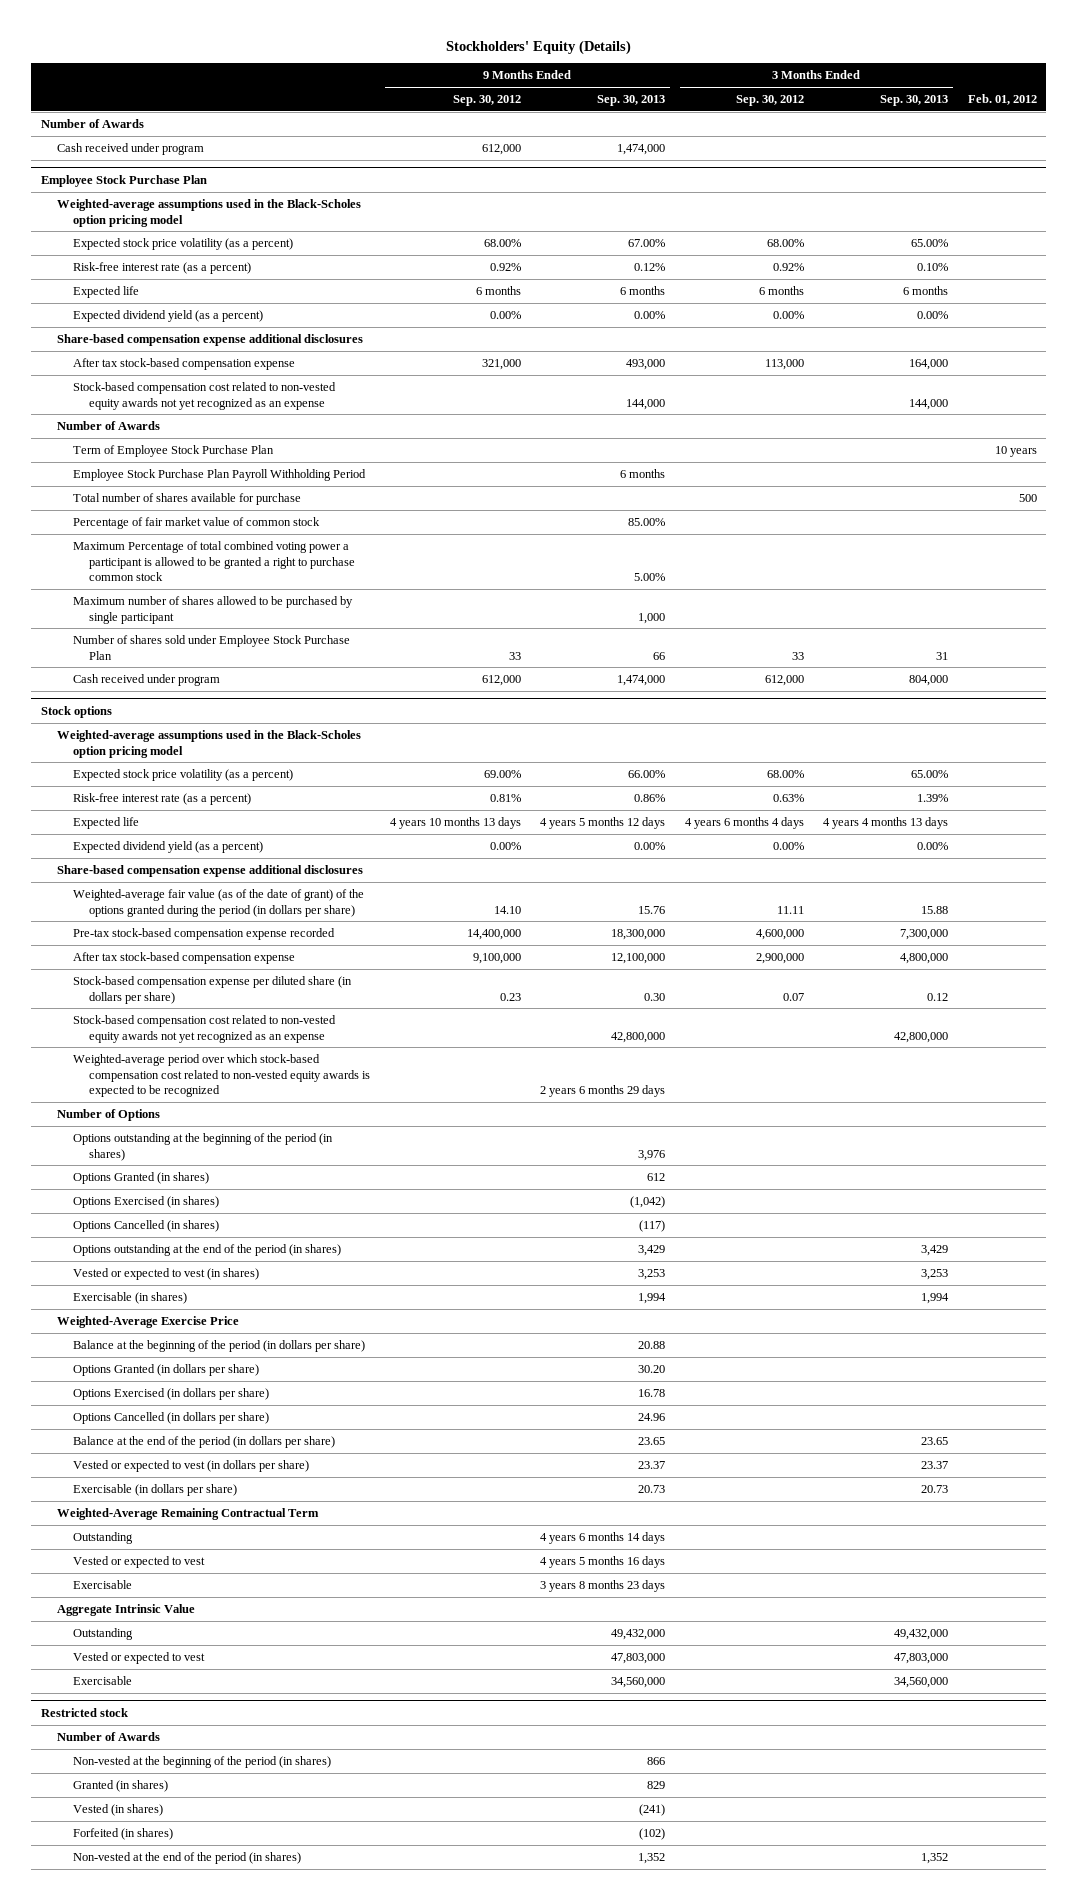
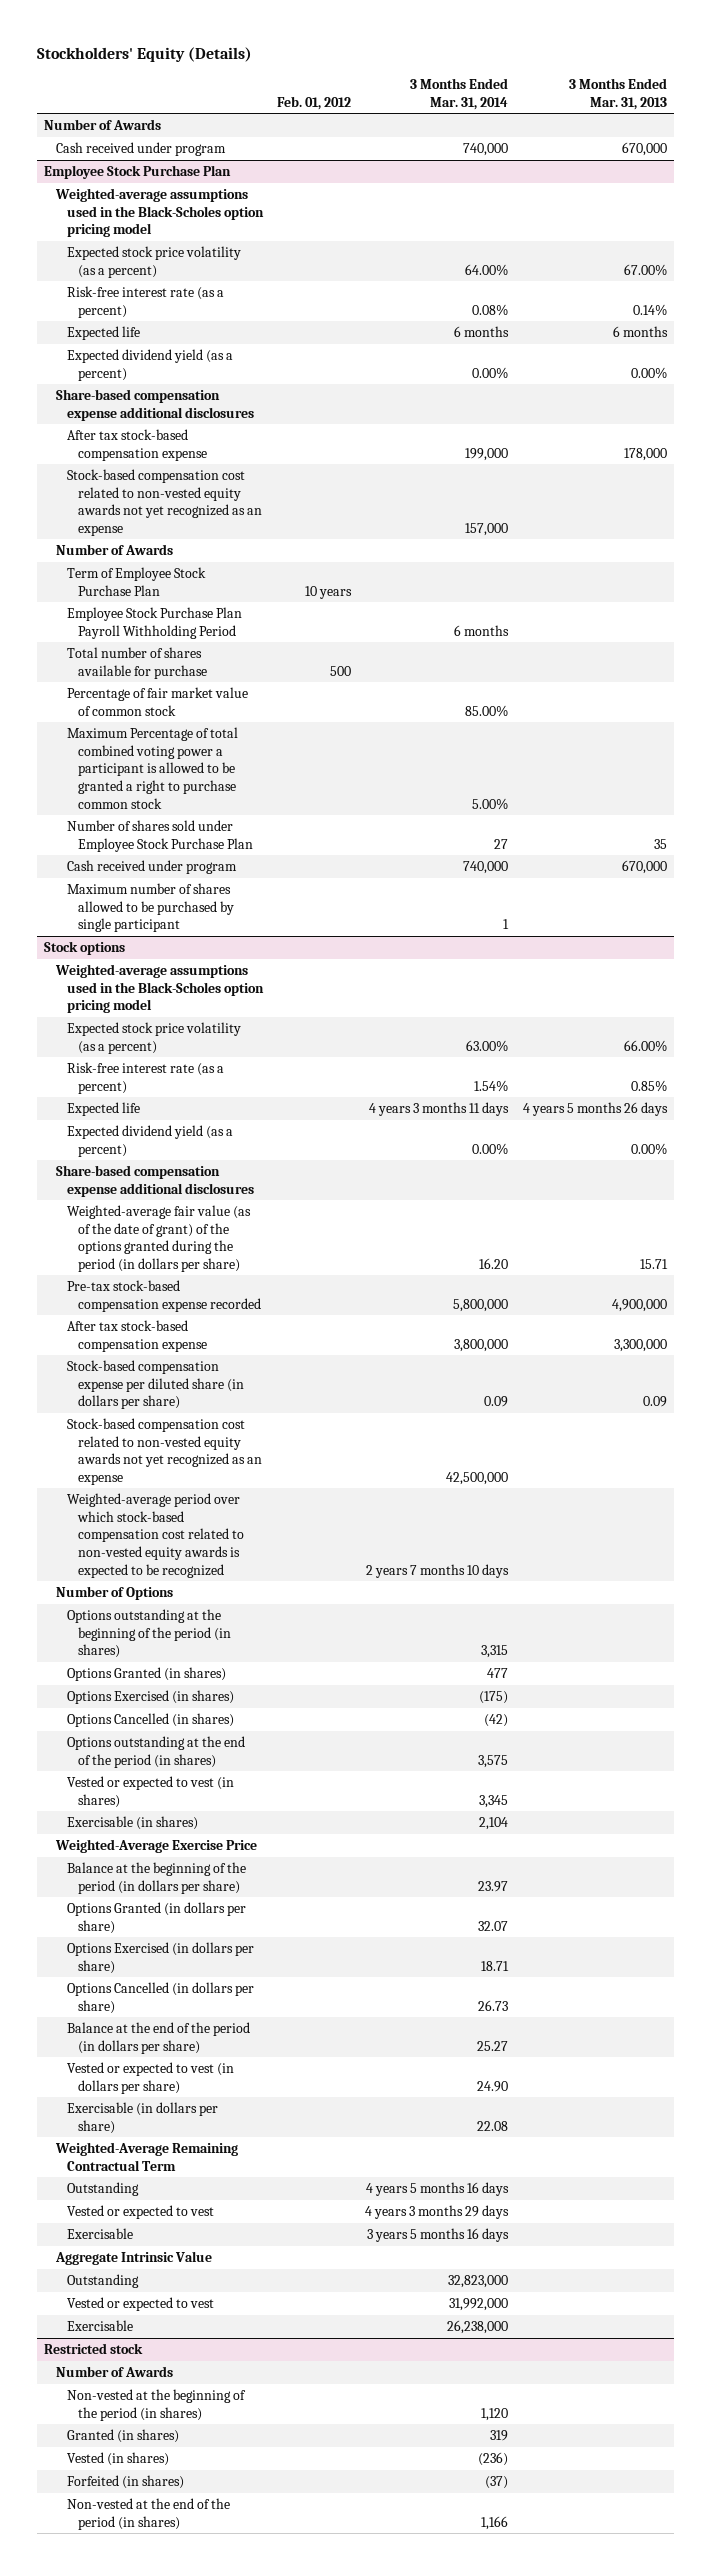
- | 9 Months Ended Sep. 30, 2012 | 9 Months Ended Sep. 30, 2013 | 3 Months Ended Sep. 30, 2012 | 3 Months Ended Sep. 30, 2013 | Feb. 01, 2012
+ | Feb. 01, 2012 | 3 Months Ended Mar. 31, 2014 | 3 Months Ended Mar. 31, 2013
@ Employee Stock Purchase Plan
moved down: Maximum number of shares allowed to be purchased by single participant | | 1 |

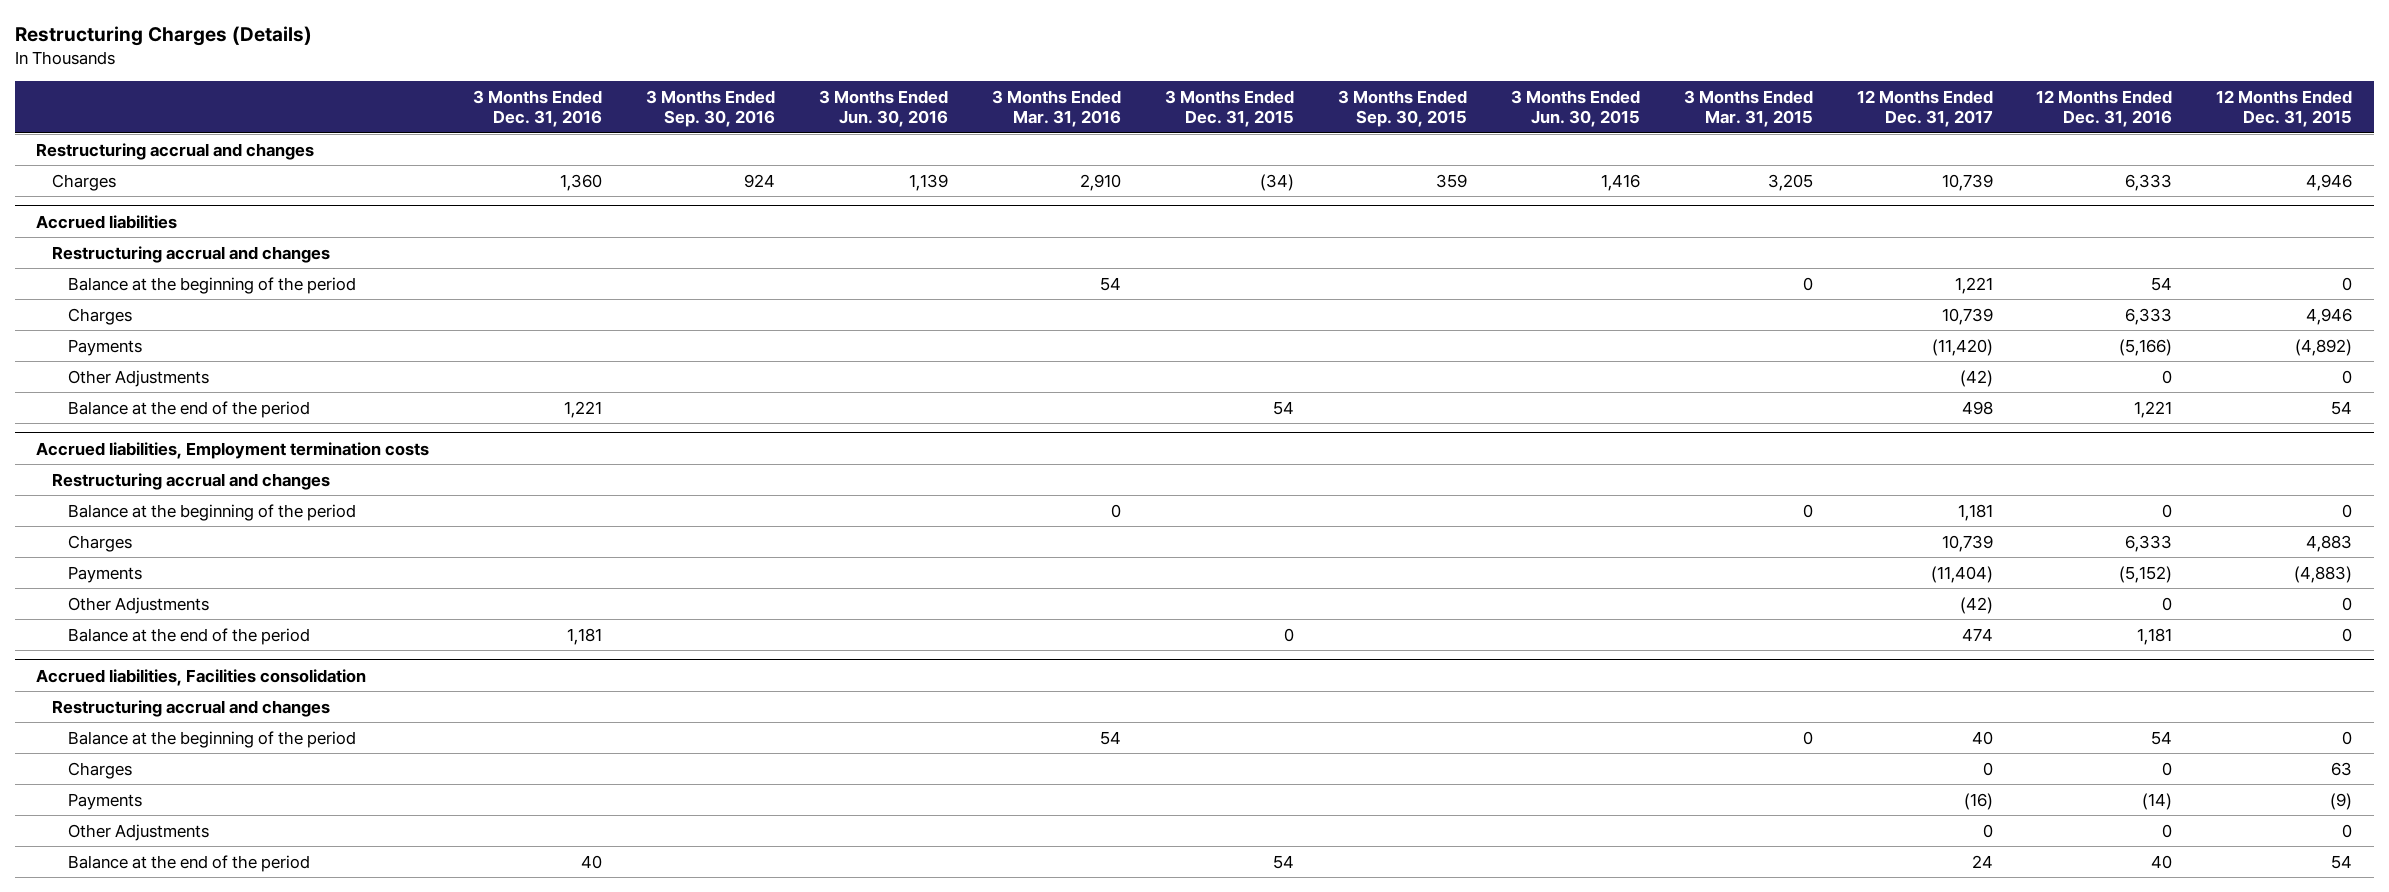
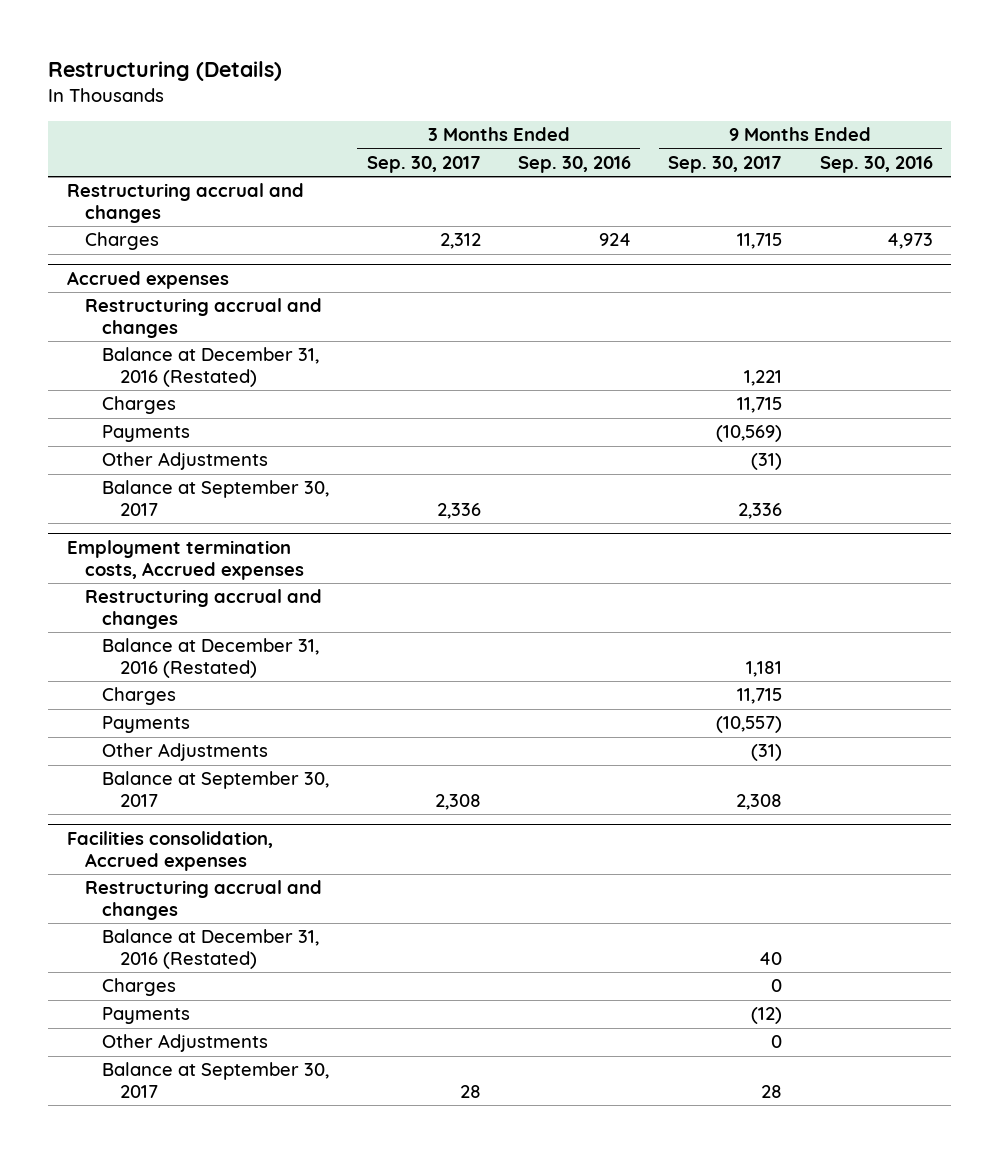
- Restructuring Charges (Details)
+ Restructuring (Details)
- | 3 Months Ended Dec. 31, 2016 | 3 Months Ended Sep. 30, 2016 | 3 Months Ended Jun. 30, 2016 | 3 Months Ended Mar. 31, 2016 | 3 Months Ended Dec. 31, 2015 | 3 Months Ended Sep. 30, 2015 | 3 Months Ended Jun. 30, 2015 | 3 Months Ended Mar. 31, 2015 | 12 Months Ended Dec. 31, 2017 | 12 Months Ended Dec. 31, 2016 | 12 Months Ended Dec. 31, 2015
+ | 3 Months Ended Sep. 30, 2017 | 3 Months Ended Sep. 30, 2016 | 9 Months Ended Sep. 30, 2017 | 9 Months Ended Sep. 30, 2016
- Accrued liabilities
+ Accrued expenses
- Balance at the beginning of the period | | | | 54 | | | | 0 | 1,221 | 54 | 0
+ Balance at December 31, 2016 (Restated) | | | 1,221 |
- Balance at the end of the period | 1,221 | | | | 54 | | | | 498 | 1,221 | 54
- Accrued liabilities, Employment termination costs
+ Balance at September 30, 2017 | 2,336 | | 2,336 |
+ Employment termination costs, Accrued expenses
- Balance at the beginning of the period | | | | 0 | | | | 0 | 1,181 | 0 | 0
+ Balance at December 31, 2016 (Restated) | | | 1,181 |
- Balance at the end of the period | 1,181 | | | | 0 | | | | 474 | 1,181 | 0
- Accrued liabilities, Facilities consolidation
+ Balance at September 30, 2017 | 2,308 | | 2,308 |
+ Facilities consolidation, Accrued expenses
- Balance at the beginning of the period | | | | 54 | | | | 0 | 40 | 54 | 0
+ Balance at December 31, 2016 (Restated) | | | 40 |
- Balance at the end of the period | 40 | | | | 54 | | | | 24 | 40 | 54
+ Balance at September 30, 2017 | 28 | | 28 |

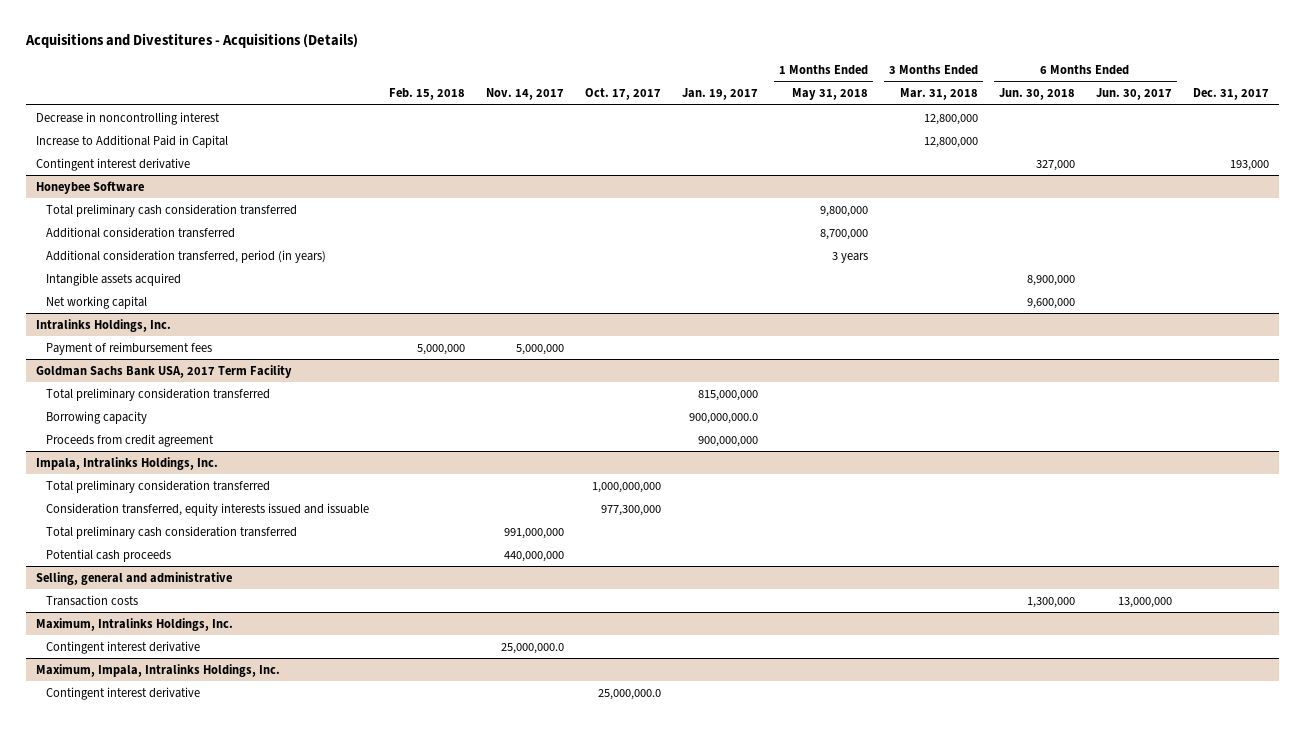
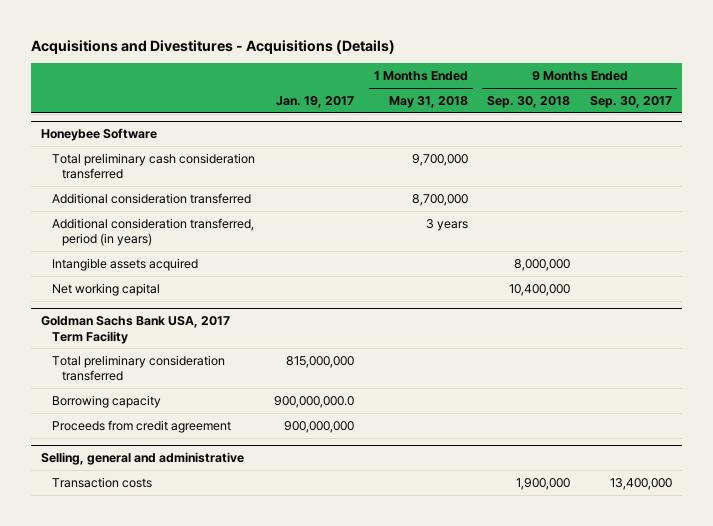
- | Feb. 15, 2018 | Nov. 14, 2017 | Oct. 17, 2017 | Jan. 19, 2017 | 1 Months Ended May 31, 2018 | 3 Months Ended Mar. 31, 2018 | 6 Months Ended Jun. 30, 2018 | 6 Months Ended Jun. 30, 2017 | Dec. 31, 2017
+ | Jan. 19, 2017 | 1 Months Ended May 31, 2018 | 9 Months Ended Sep. 30, 2018 | 9 Months Ended Sep. 30, 2017
- Decrease in noncontrolling interest | | | | | | 12,800,000 | | |
- Increase to Additional Paid in Capital | | | | | | 12,800,000 | | |
- Contingent interest derivative | | | | | | | 327,000 | | 193,000
@ Honeybee Software
- Total preliminary cash consideration transferred | | | | | 9,800,000 | | | |
+ Total preliminary cash consideration transferred | | 9,700,000 | |
- Intralinks Holdings, Inc.
- Payment of reimbursement fees | 5,000,000 | 5,000,000 | | | | | | |
- Impala, Intralinks Holdings, Inc.
- Total preliminary consideration transferred | | | 1,000,000,000 | | | | | |
- Consideration transferred, equity interests issued and issuable | | | 977,300,000 | | | | | |
- Total preliminary cash consideration transferred | | 991,000,000 | | | | | | |
- Potential cash proceeds | | 440,000,000 | | | | | | |
- Maximum, Intralinks Holdings, Inc.
- Contingent interest derivative | | 25,000,000.0 | | | | | | |
- Maximum, Impala, Intralinks Holdings, Inc.
- Contingent interest derivative | | | 25,000,000.0 | | | | | |

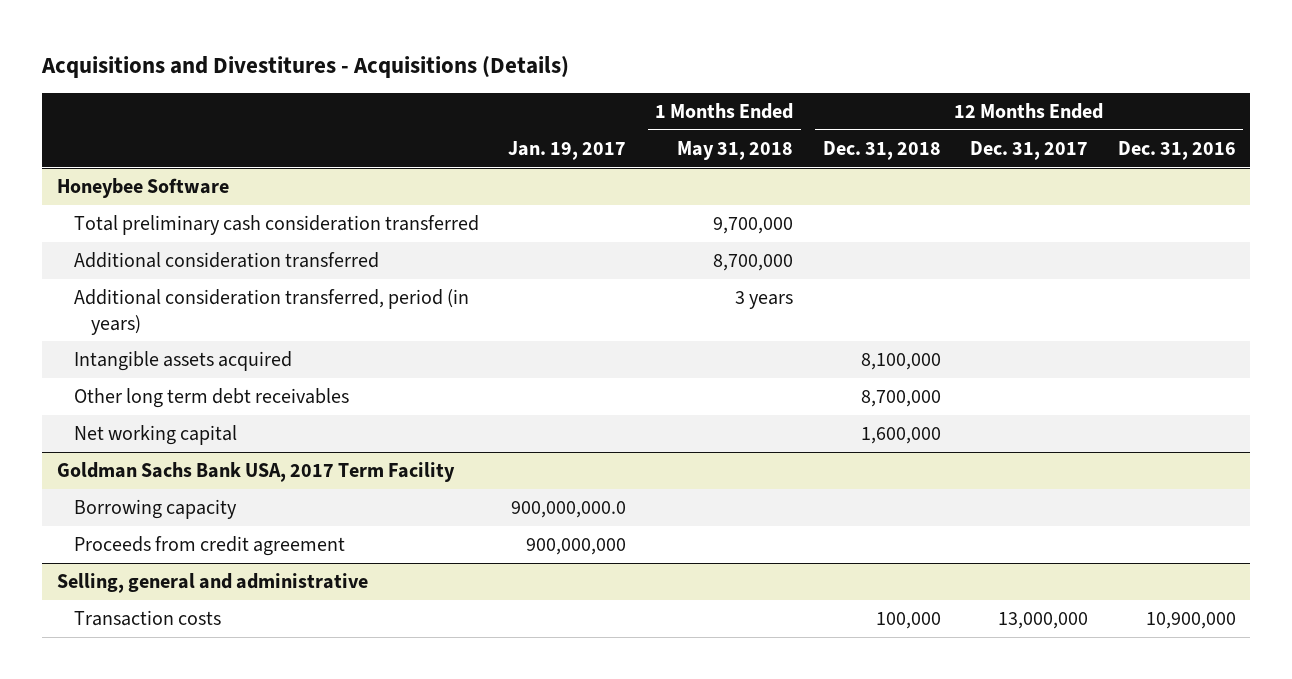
- | Jan. 19, 2017 | 1 Months Ended May 31, 2018 | 9 Months Ended Sep. 30, 2018 | 9 Months Ended Sep. 30, 2017
+ | Jan. 19, 2017 | 1 Months Ended May 31, 2018 | 12 Months Ended Dec. 31, 2018 | 12 Months Ended Dec. 31, 2017 | 12 Months Ended Dec. 31, 2016
@ Honeybee Software
+ Other long term debt receivables | | | 8,700,000 | |
@ Goldman Sachs Bank USA, 2017 Term Facility
- Total preliminary consideration transferred | 815,000,000 | | |

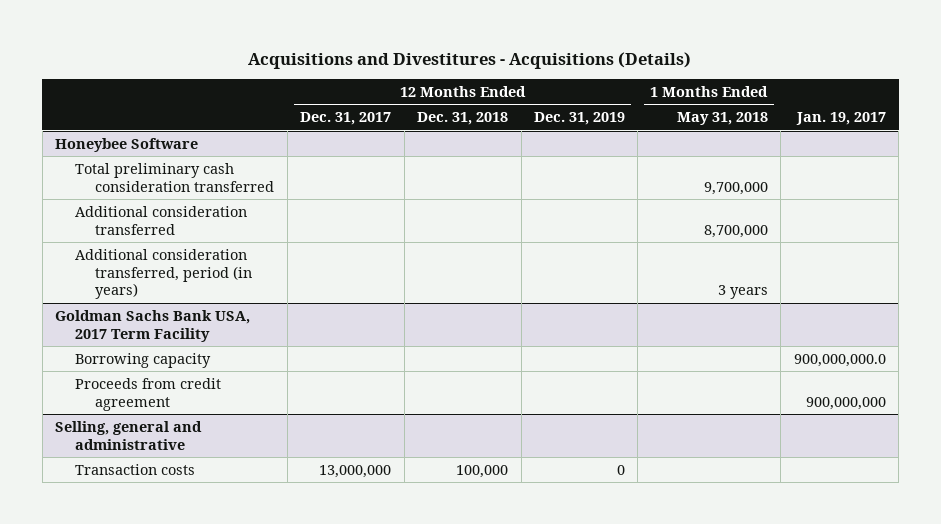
- | Jan. 19, 2017 | 1 Months Ended May 31, 2018 | 12 Months Ended Dec. 31, 2018 | 12 Months Ended Dec. 31, 2017 | 12 Months Ended Dec. 31, 2016
+ | 12 Months Ended Dec. 31, 2017 | 12 Months Ended Dec. 31, 2018 | 12 Months Ended Dec. 31, 2019 | 1 Months Ended May 31, 2018 | Jan. 19, 2017
@ Honeybee Software
- Intangible assets acquired | | | 8,100,000 | |
- Other long term debt receivables | | | 8,700,000 | |
- Net working capital | | | 1,600,000 | |

